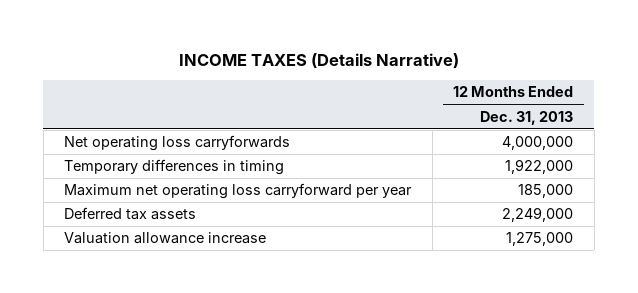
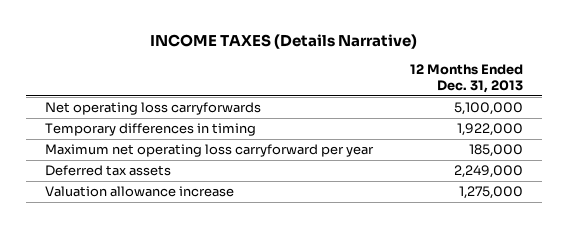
- Net operating loss carryforwards | 4,000,000
+ Net operating loss carryforwards | 5,100,000

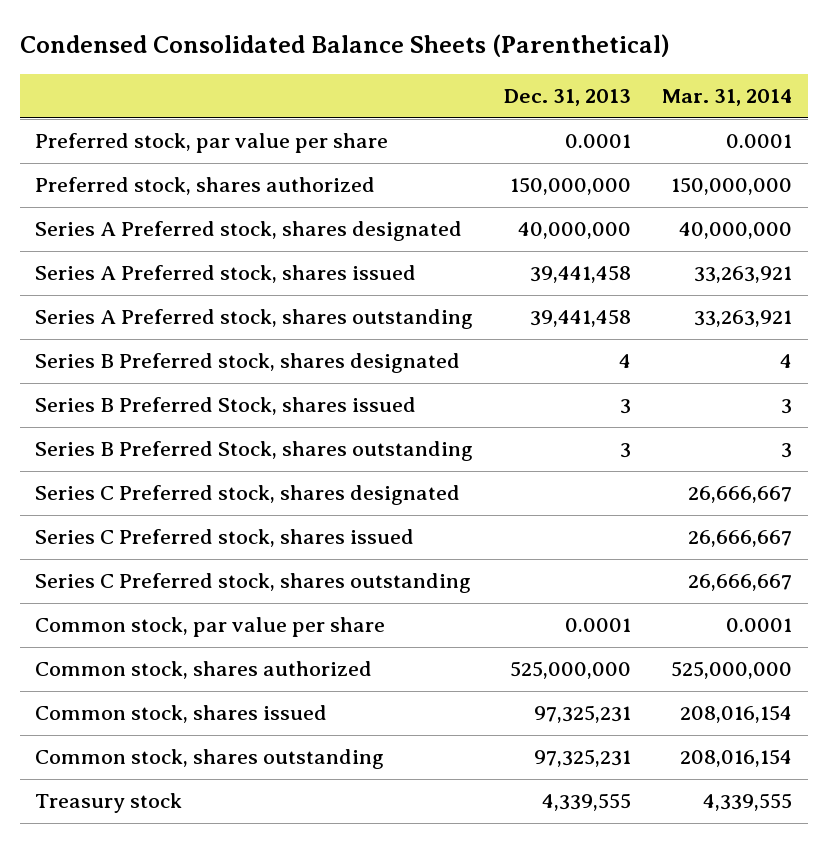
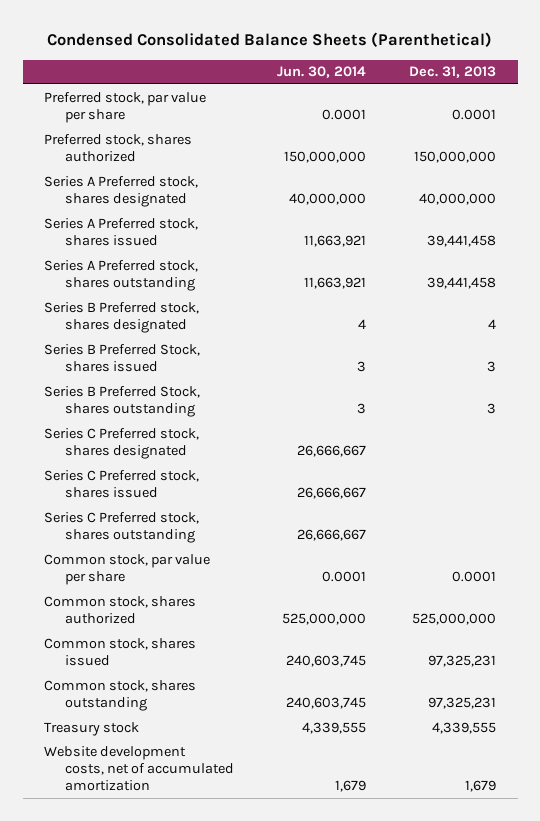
- | Dec. 31, 2013 | Mar. 31, 2014
+ | Jun. 30, 2014 | Dec. 31, 2013
+ Website development costs, net of accumulated amortization | 1,679 | 1,679

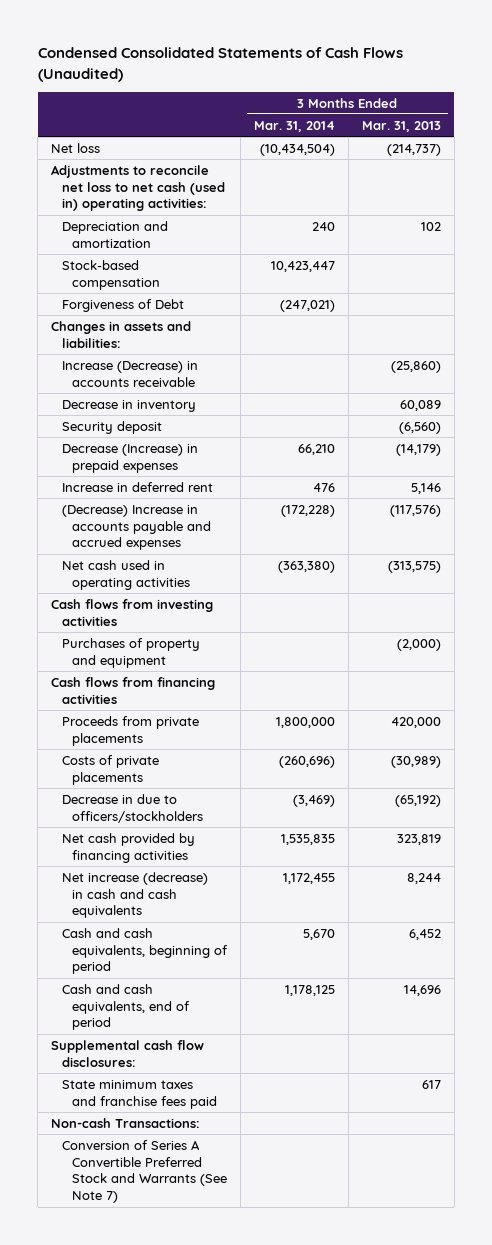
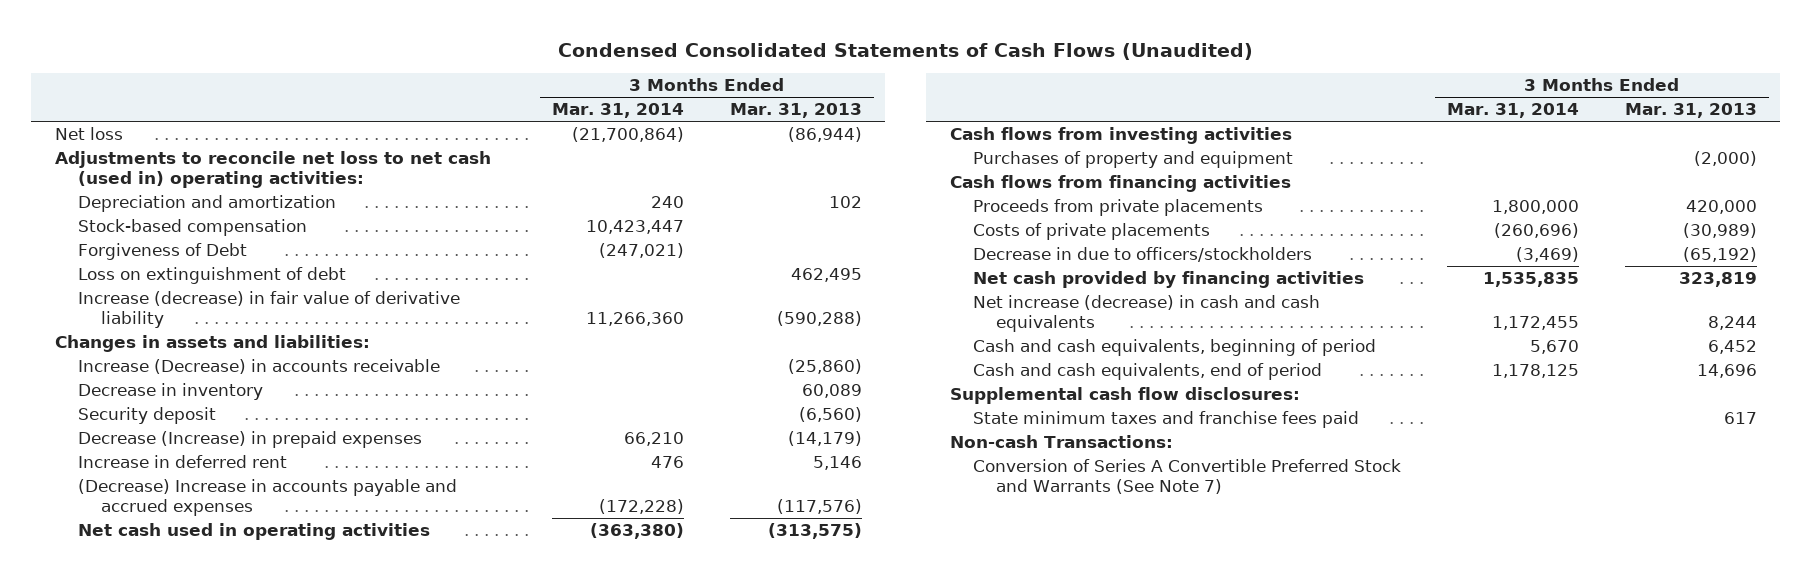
- Net loss | (10,434,504) | (214,737)
+ Net loss | (21,700,864) | (86,944)
+ Loss on extinguishment of debt | | 462,495
+ Increase (decrease) in fair value of derivative liability | 11,266,360 | (590,288)

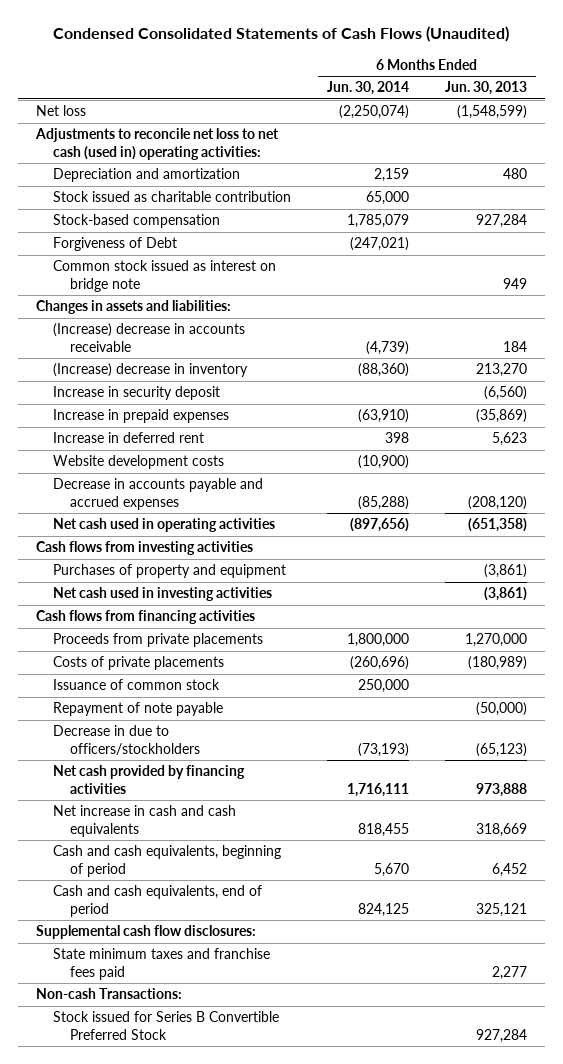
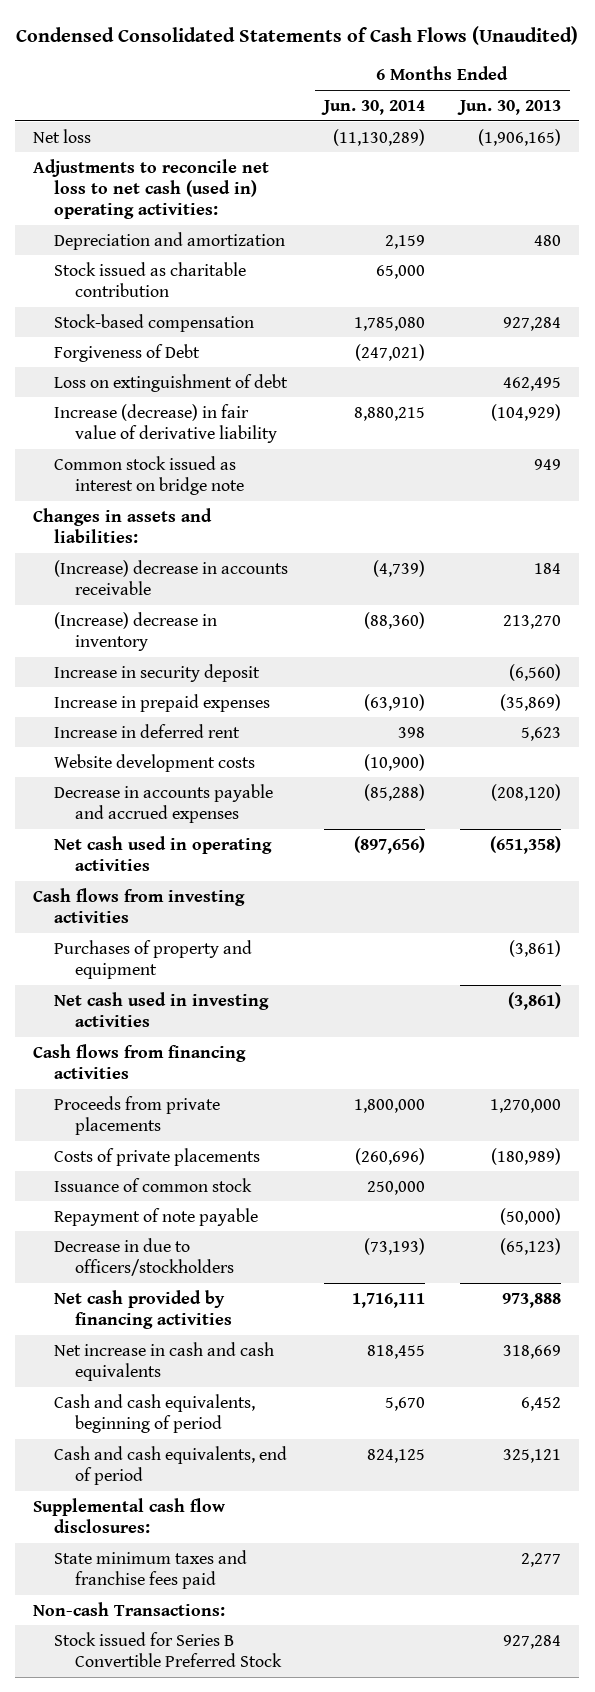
- Net loss | (2,250,074) | (1,548,599)
+ Net loss | (11,130,289) | (1,906,165)
- Stock-based compensation | 1,785,079 | 927,284
+ Stock-based compensation | 1,785,080 | 927,284
+ Loss on extinguishment of debt | | 462,495
+ Increase (decrease) in fair value of derivative liability | 8,880,215 | (104,929)

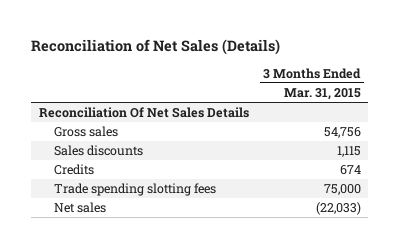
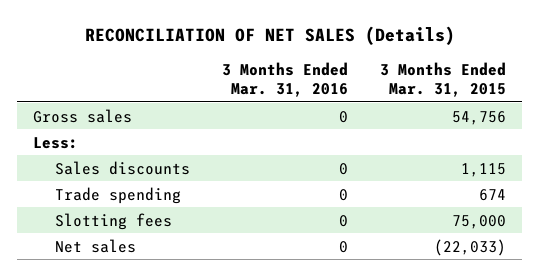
- Reconciliation of Net Sales (Details)
+ RECONCILIATION OF NET SALES (Details)
- | 3 Months Ended Mar. 31, 2015
+ | 3 Months Ended Mar. 31, 2016 | 3 Months Ended Mar. 31, 2015
- Reconciliation Of Net Sales Details
+ Less:
- Credits | 674
- Trade spending slotting fees | 75,000
+ Trade spending | 0 | 674
+ Slotting fees | 0 | 75,000

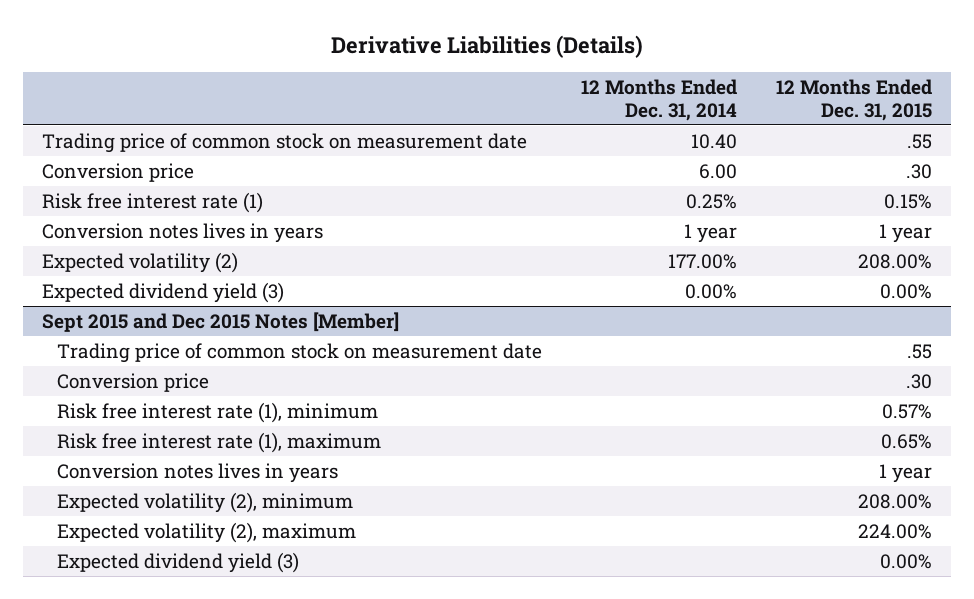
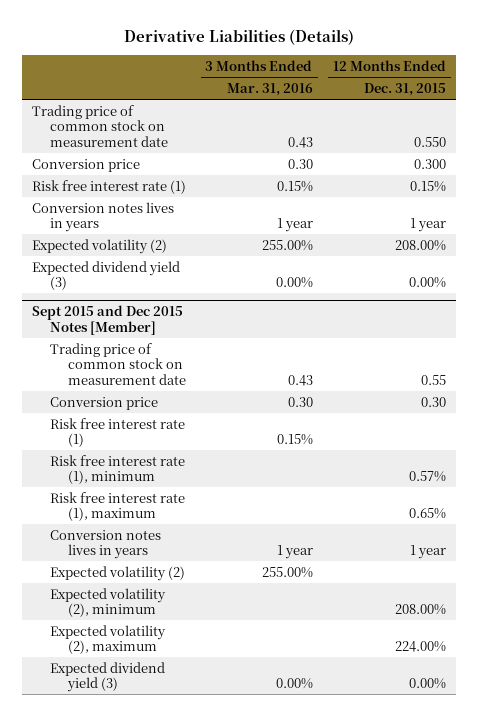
- | 12 Months Ended Dec. 31, 2014 | 12 Months Ended Dec. 31, 2015
+ | 3 Months Ended Mar. 31, 2016 | 12 Months Ended Dec. 31, 2015
- Trading price of common stock on measurement date | 10.40 | .55
- Conversion price | 6.00 | .30
+ Trading price of common stock on measurement date | 0.43 | 0.550
+ Conversion price | 0.30 | 0.300
@ Sept 2015 and Dec 2015 Notes [Member]
- Trading price of common stock on measurement date | | .55
- Conversion price | | .30
+ Trading price of common stock on measurement date | 0.43 | 0.55
+ Conversion price | 0.30 | 0.30
+ Risk free interest rate (1) | 0.15% |
+ Expected volatility (2) | 255.00% |

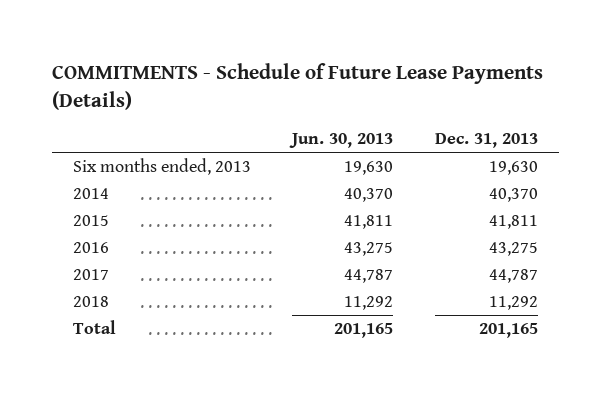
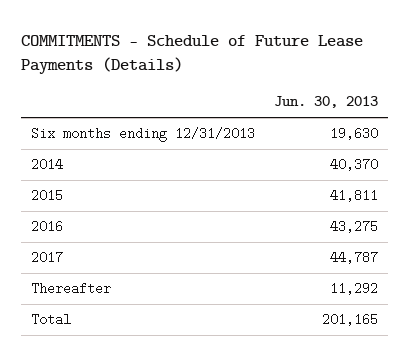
- | Jun. 30, 2013 | Dec. 31, 2013
+ | Jun. 30, 2013
- Six months ended, 2013 | 19,630 | 19,630
+ Six months ending 12/31/2013 | 19,630
- 2018 | 11,292 | 11,292
+ Thereafter | 11,292

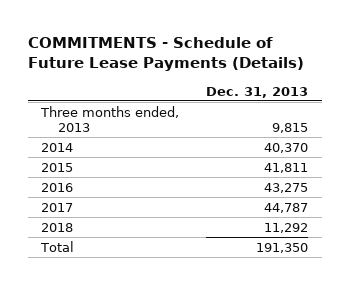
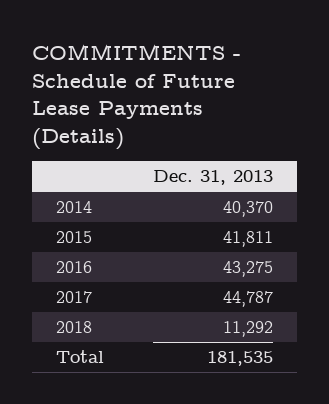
- Three months ended, 2013 | 9,815
- Total | 191,350
+ Total | 181,535

